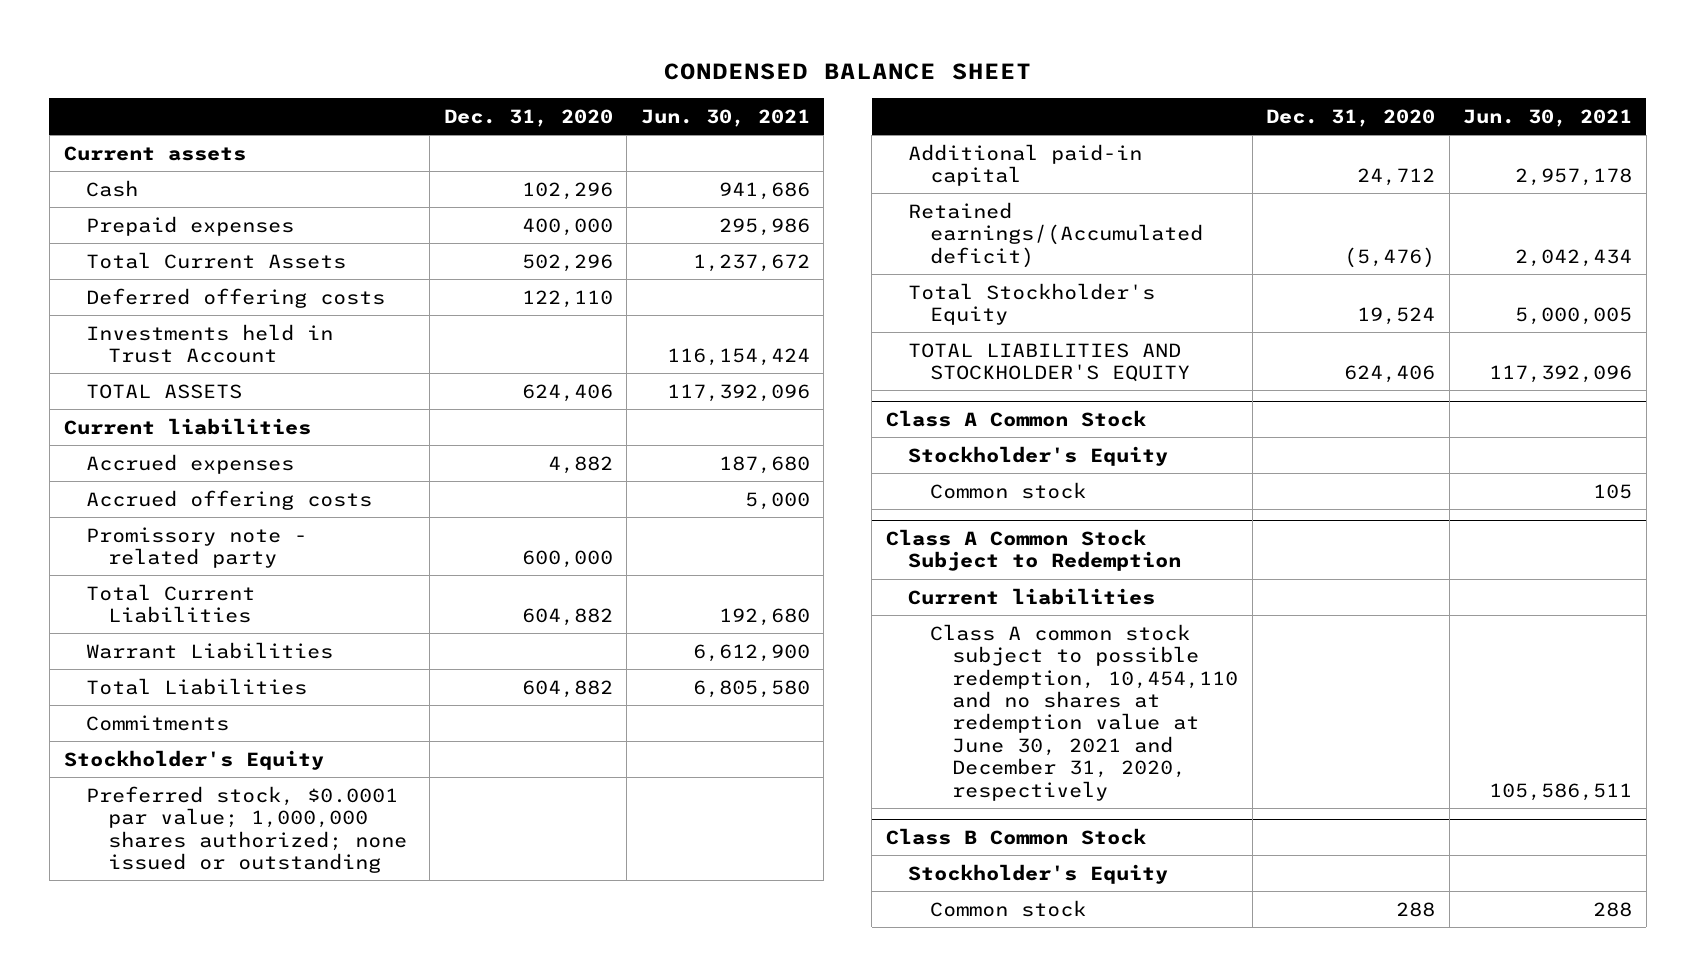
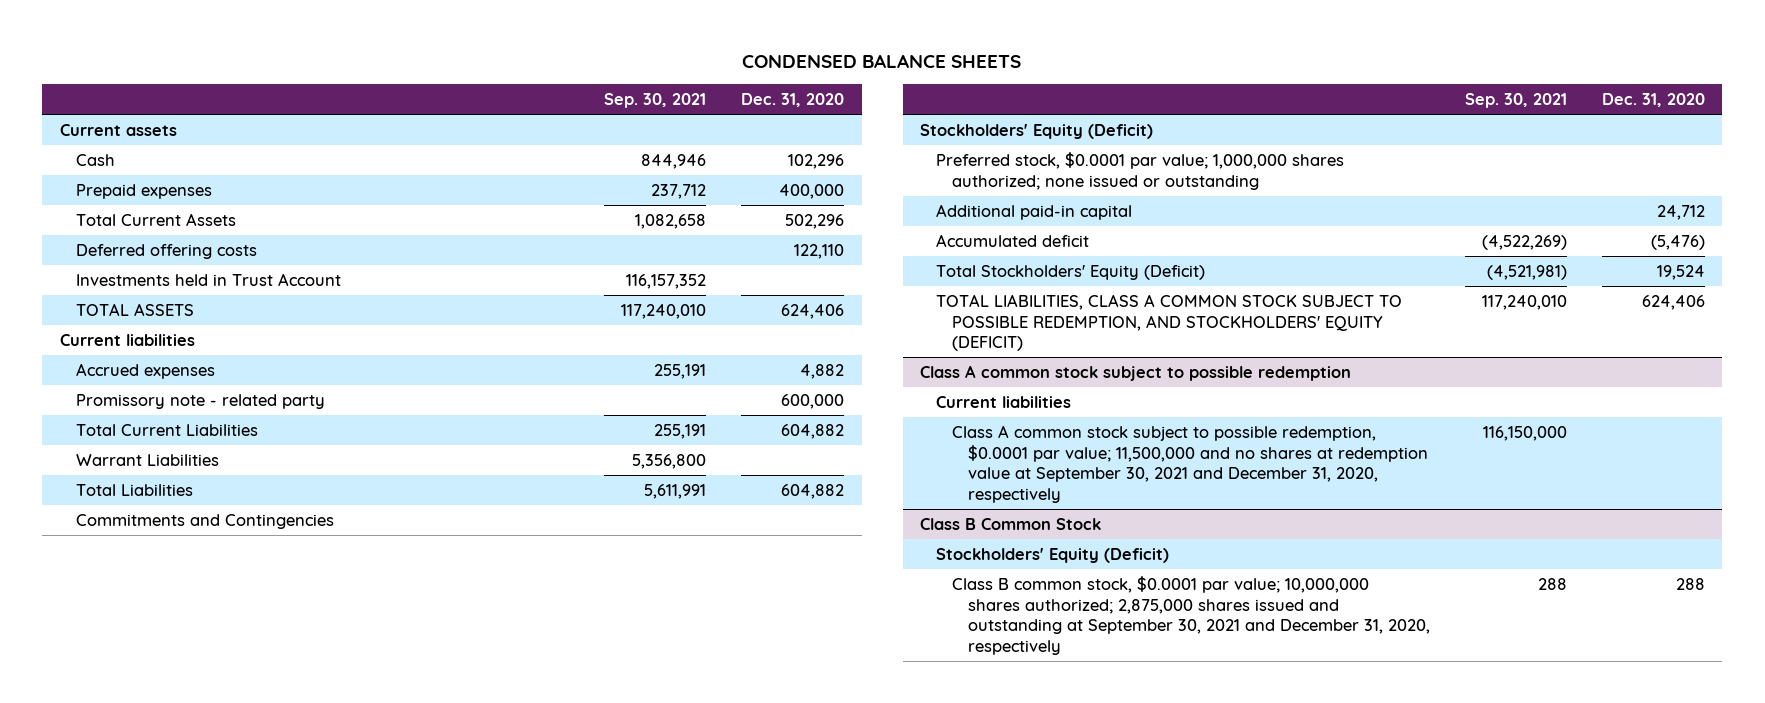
- CONDENSED BALANCE SHEET
+ CONDENSED BALANCE SHEETS
- | Dec. 31, 2020 | Jun. 30, 2021
+ | Sep. 30, 2021 | Dec. 31, 2020
- Accrued offering costs | | 5,000
- Commitments
- Stockholder's Equity
+ Commitments and Contingencies
+ Stockholders' Equity (Deficit)
- Retained earnings/(Accumulated deficit) | (5,476) | 2,042,434
- Total Stockholder's Equity | 19,524 | 5,000,005
- TOTAL LIABILITIES AND STOCKHOLDER'S EQUITY | 624,406 | 117,392,096
- Class A Common Stock
- Stockholder's Equity
- Common stock | | 105
- Class A Common Stock Subject to Redemption
+ Accumulated deficit | (4,522,269) | (5,476)
+ Total Stockholders' Equity (Deficit) | (4,521,981) | 19,524
+ TOTAL LIABILITIES, CLASS A COMMON STOCK SUBJECT TO POSSIBLE REDEMPTION, AND STOCKHOLDERS' EQUITY (DEFICIT) | 117,240,010 | 624,406
+ Class A common stock subject to possible redemption
- Class A common stock subject to possible redemption, 10,454,110 and no shares at redemption value at June 30, 2021 and December 31, 2020, respectively | | 105,586,511
+ Class A common stock subject to possible redemption, $0.0001 par value; 11,500,000 and no shares at redemption value at September 30, 2021 and December 31, 2020, respectively | 116,150,000 |
@ Class B Common Stock
- Stockholder's Equity
- Common stock | 288 | 288
+ Stockholders' Equity (Deficit)
+ Class B common stock, $0.0001 par value; 10,000,000 shares authorized; 2,875,000 shares issued and outstanding at September 30, 2021 and December 31, 2020, respectively | 288 | 288

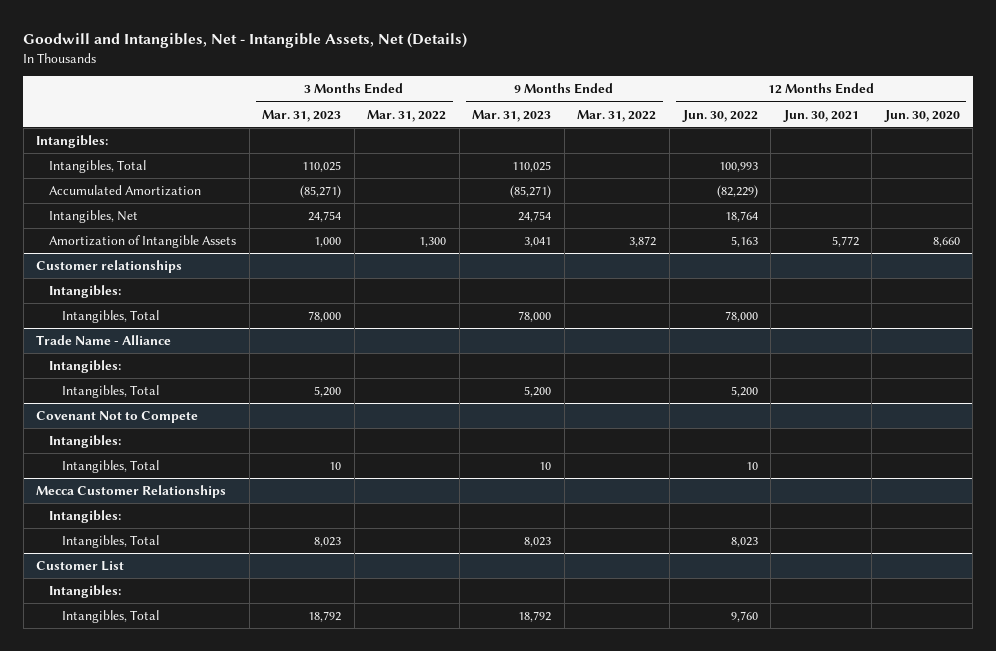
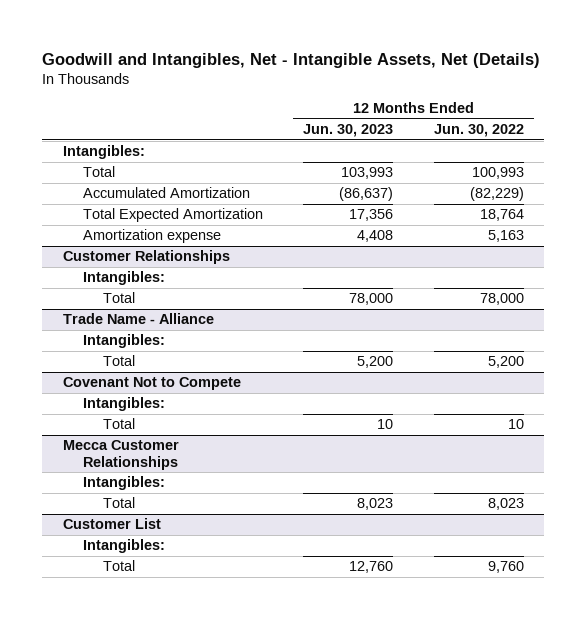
- | 3 Months Ended Mar. 31, 2023 | 3 Months Ended Mar. 31, 2022 | 9 Months Ended Mar. 31, 2023 | 9 Months Ended Mar. 31, 2022 | 12 Months Ended Jun. 30, 2022 | 12 Months Ended Jun. 30, 2021 | 12 Months Ended Jun. 30, 2020
+ | 12 Months Ended Jun. 30, 2023 | 12 Months Ended Jun. 30, 2022
- Intangibles, Total | 110,025 | | 110,025 | | 100,993 | |
+ Total | 103,993 | 100,993
- Intangibles, Net | 24,754 | | 24,754 | | 18,764 | |
- Amortization of Intangible Assets | 1,000 | 1,300 | 3,041 | 3,872 | 5,163 | 5,772 | 8,660
- Customer relationships
+ Total Expected Amortization | 17,356 | 18,764
+ Amortization expense | 4,408 | 5,163
+ Customer Relationships
- Intangibles, Total | 78,000 | | 78,000 | | 78,000 | |
+ Total | 78,000 | 78,000
@ Trade Name - Alliance
- Intangibles, Total | 5,200 | | 5,200 | | 5,200 | |
+ Total | 5,200 | 5,200
@ Covenant Not to Compete
- Intangibles, Total | 10 | | 10 | | 10 | |
+ Total | 10 | 10
@ Mecca Customer Relationships
- Intangibles, Total | 8,023 | | 8,023 | | 8,023 | |
+ Total | 8,023 | 8,023
@ Customer List
- Intangibles, Total | 18,792 | | 18,792 | | 9,760 | |
+ Total | 12,760 | 9,760

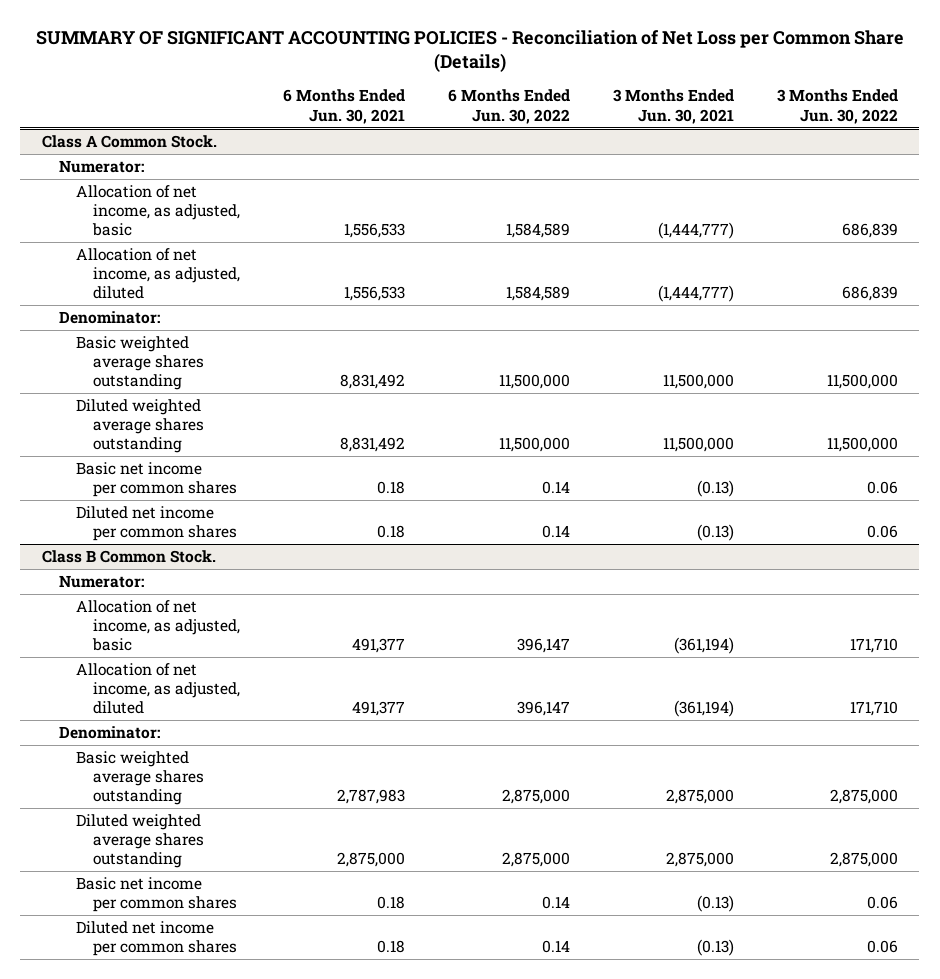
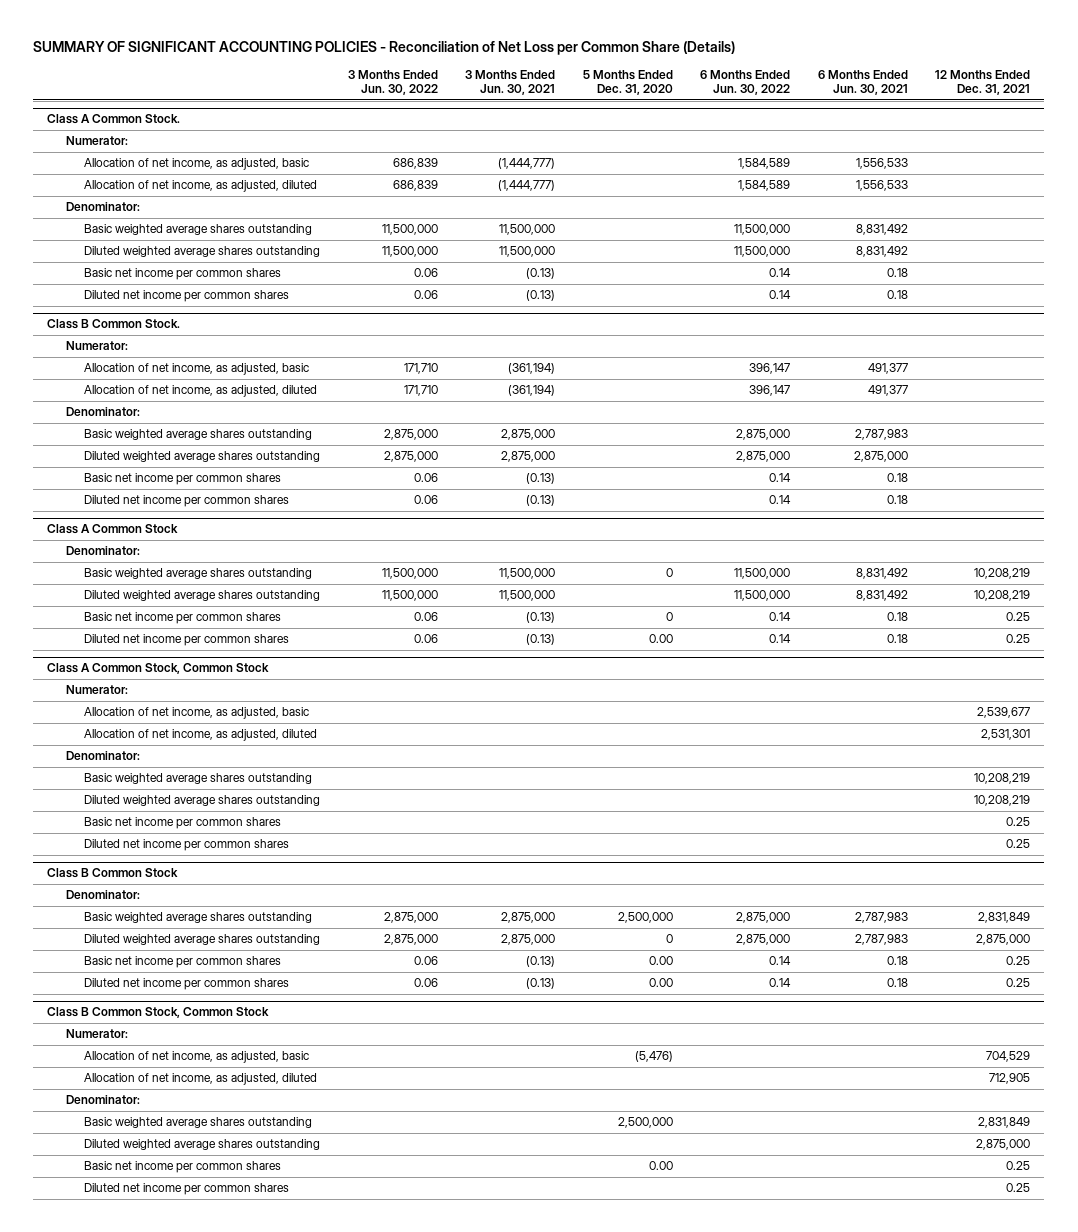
- | 6 Months Ended Jun. 30, 2021 | 6 Months Ended Jun. 30, 2022 | 3 Months Ended Jun. 30, 2021 | 3 Months Ended Jun. 30, 2022
+ | 3 Months Ended Jun. 30, 2022 | 3 Months Ended Jun. 30, 2021 | 5 Months Ended Dec. 31, 2020 | 6 Months Ended Jun. 30, 2022 | 6 Months Ended Jun. 30, 2021 | 12 Months Ended Dec. 31, 2021
+ Class A Common Stock
+ Denominator:
+ Basic weighted average shares outstanding | 11,500,000 | 11,500,000 | 0 | 11,500,000 | 8,831,492 | 10,208,219
+ Diluted weighted average shares outstanding | 11,500,000 | 11,500,000 | | 11,500,000 | 8,831,492 | 10,208,219
+ Basic net income per common shares | 0.06 | (0.13) | 0 | 0.14 | 0.18 | 0.25
+ Diluted net income per common shares | 0.06 | (0.13) | 0.00 | 0.14 | 0.18 | 0.25
+ Class A Common Stock, Common Stock
+ Numerator:
+ Allocation of net income, as adjusted, basic | | | | | | 2,539,677
+ Allocation of net income, as adjusted, diluted | | | | | | 2,531,301
+ Denominator:
+ Basic weighted average shares outstanding | | | | | | 10,208,219
+ Diluted weighted average shares outstanding | | | | | | 10,208,219
+ Basic net income per common shares | | | | | | 0.25
+ Diluted net income per common shares | | | | | | 0.25
+ Class B Common Stock
+ Denominator:
+ Basic weighted average shares outstanding | 2,875,000 | 2,875,000 | 2,500,000 | 2,875,000 | 2,787,983 | 2,831,849
+ Diluted weighted average shares outstanding | 2,875,000 | 2,875,000 | 0 | 2,875,000 | 2,787,983 | 2,875,000
+ Basic net income per common shares | 0.06 | (0.13) | 0.00 | 0.14 | 0.18 | 0.25
+ Diluted net income per common shares | 0.06 | (0.13) | 0.00 | 0.14 | 0.18 | 0.25
+ Class B Common Stock, Common Stock
+ Numerator:
+ Allocation of net income, as adjusted, basic | | | (5,476) | | | 704,529
+ Allocation of net income, as adjusted, diluted | | | | | | 712,905
+ Denominator:
+ Basic weighted average shares outstanding | | | 2,500,000 | | | 2,831,849
+ Diluted weighted average shares outstanding | | | | | | 2,875,000
+ Basic net income per common shares | | | 0.00 | | | 0.25
+ Diluted net income per common shares | | | | | | 0.25

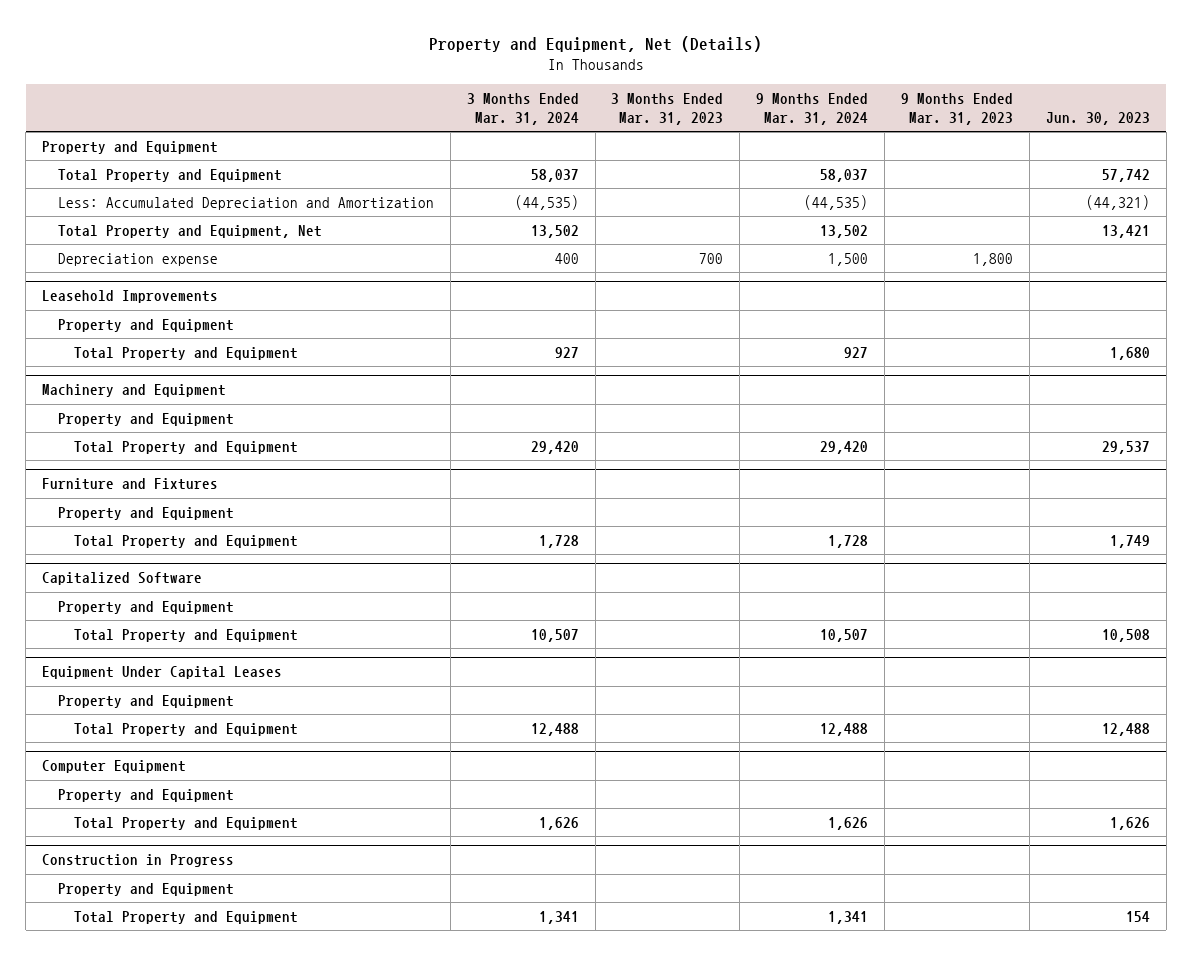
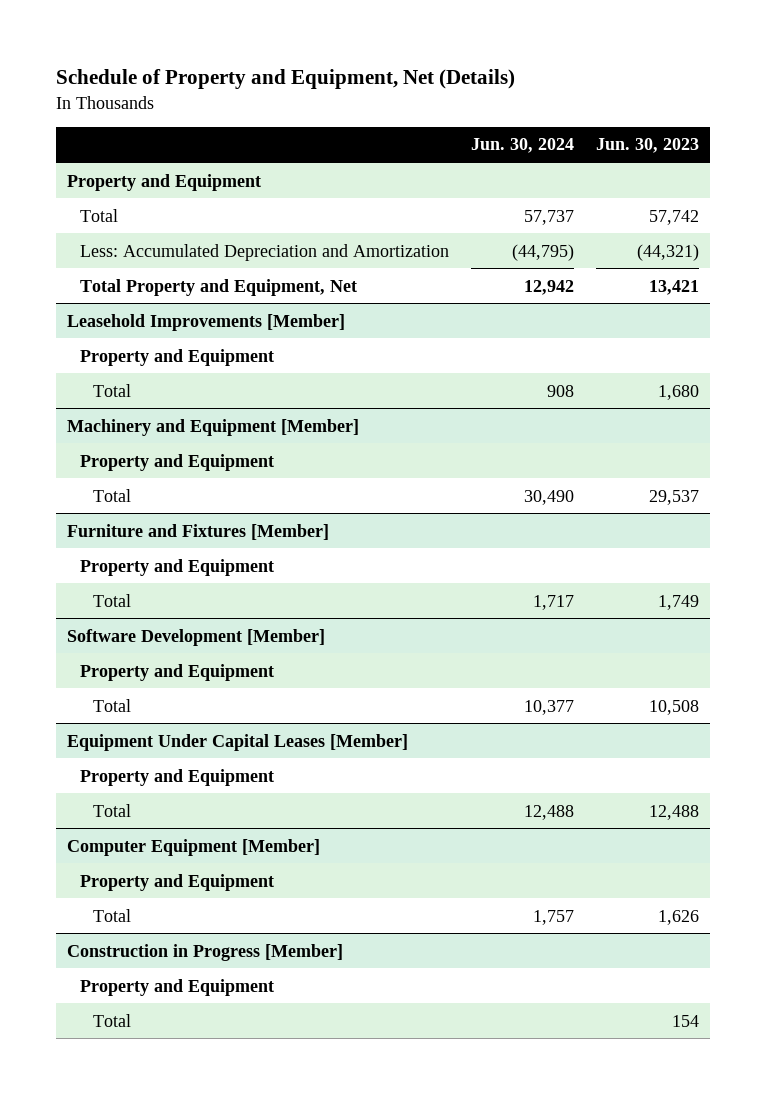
- Property and Equipment, Net (Details)
+ Schedule of Property and Equipment, Net (Details)
- | 3 Months Ended Mar. 31, 2024 | 3 Months Ended Mar. 31, 2023 | 9 Months Ended Mar. 31, 2024 | 9 Months Ended Mar. 31, 2023 | Jun. 30, 2023
+ | Jun. 30, 2024 | Jun. 30, 2023
- Total Property and Equipment | 58,037 | | 58,037 | | 57,742
+ Total | 57,737 | 57,742
- Depreciation expense | 400 | 700 | 1,500 | 1,800 |
- Leasehold Improvements
+ Leasehold Improvements [Member]
- Total Property and Equipment | 927 | | 927 | | 1,680
- Machinery and Equipment
+ Total | 908 | 1,680
+ Machinery and Equipment [Member]
- Total Property and Equipment | 29,420 | | 29,420 | | 29,537
- Furniture and Fixtures
+ Total | 30,490 | 29,537
+ Furniture and Fixtures [Member]
- Total Property and Equipment | 1,728 | | 1,728 | | 1,749
- Capitalized Software
+ Total | 1,717 | 1,749
+ Software Development [Member]
- Total Property and Equipment | 10,507 | | 10,507 | | 10,508
- Equipment Under Capital Leases
+ Total | 10,377 | 10,508
+ Equipment Under Capital Leases [Member]
- Total Property and Equipment | 12,488 | | 12,488 | | 12,488
- Computer Equipment
+ Total | 12,488 | 12,488
+ Computer Equipment [Member]
- Total Property and Equipment | 1,626 | | 1,626 | | 1,626
- Construction in Progress
+ Total | 1,757 | 1,626
+ Construction in Progress [Member]
- Total Property and Equipment | 1,341 | | 1,341 | | 154
+ Total | | 154

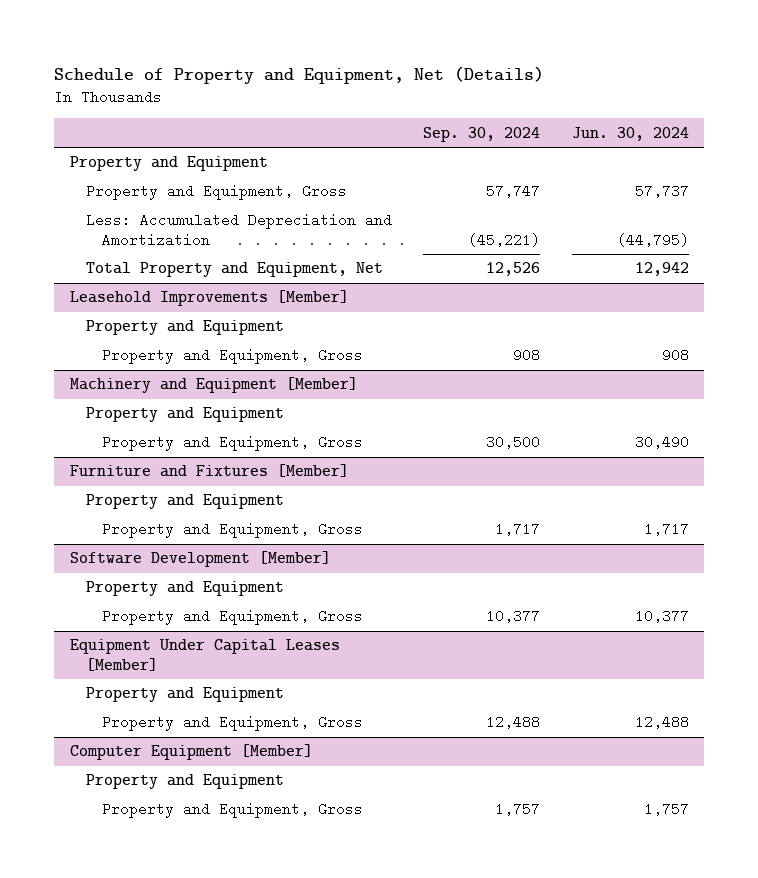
- | Jun. 30, 2024 | Jun. 30, 2023
+ | Sep. 30, 2024 | Jun. 30, 2024
- Total | 57,737 | 57,742
+ Property and Equipment, Gross | 57,747 | 57,737
@ Leasehold Improvements [Member]
- Total | 908 | 1,680
+ Property and Equipment, Gross | 908 | 908
@ Machinery and Equipment [Member]
- Total | 30,490 | 29,537
+ Property and Equipment, Gross | 30,500 | 30,490
@ Furniture and Fixtures [Member]
- Total | 1,717 | 1,749
+ Property and Equipment, Gross | 1,717 | 1,717
@ Software Development [Member]
- Total | 10,377 | 10,508
+ Property and Equipment, Gross | 10,377 | 10,377
@ Equipment Under Capital Leases [Member]
- Total | 12,488 | 12,488
+ Property and Equipment, Gross | 12,488 | 12,488
@ Computer Equipment [Member]
- Total | 1,757 | 1,626
- Construction in Progress [Member]
- Property and Equipment
- Total | | 154
@ Computer Equipment [Member]
+ Property and Equipment, Gross | 1,757 | 1,757

